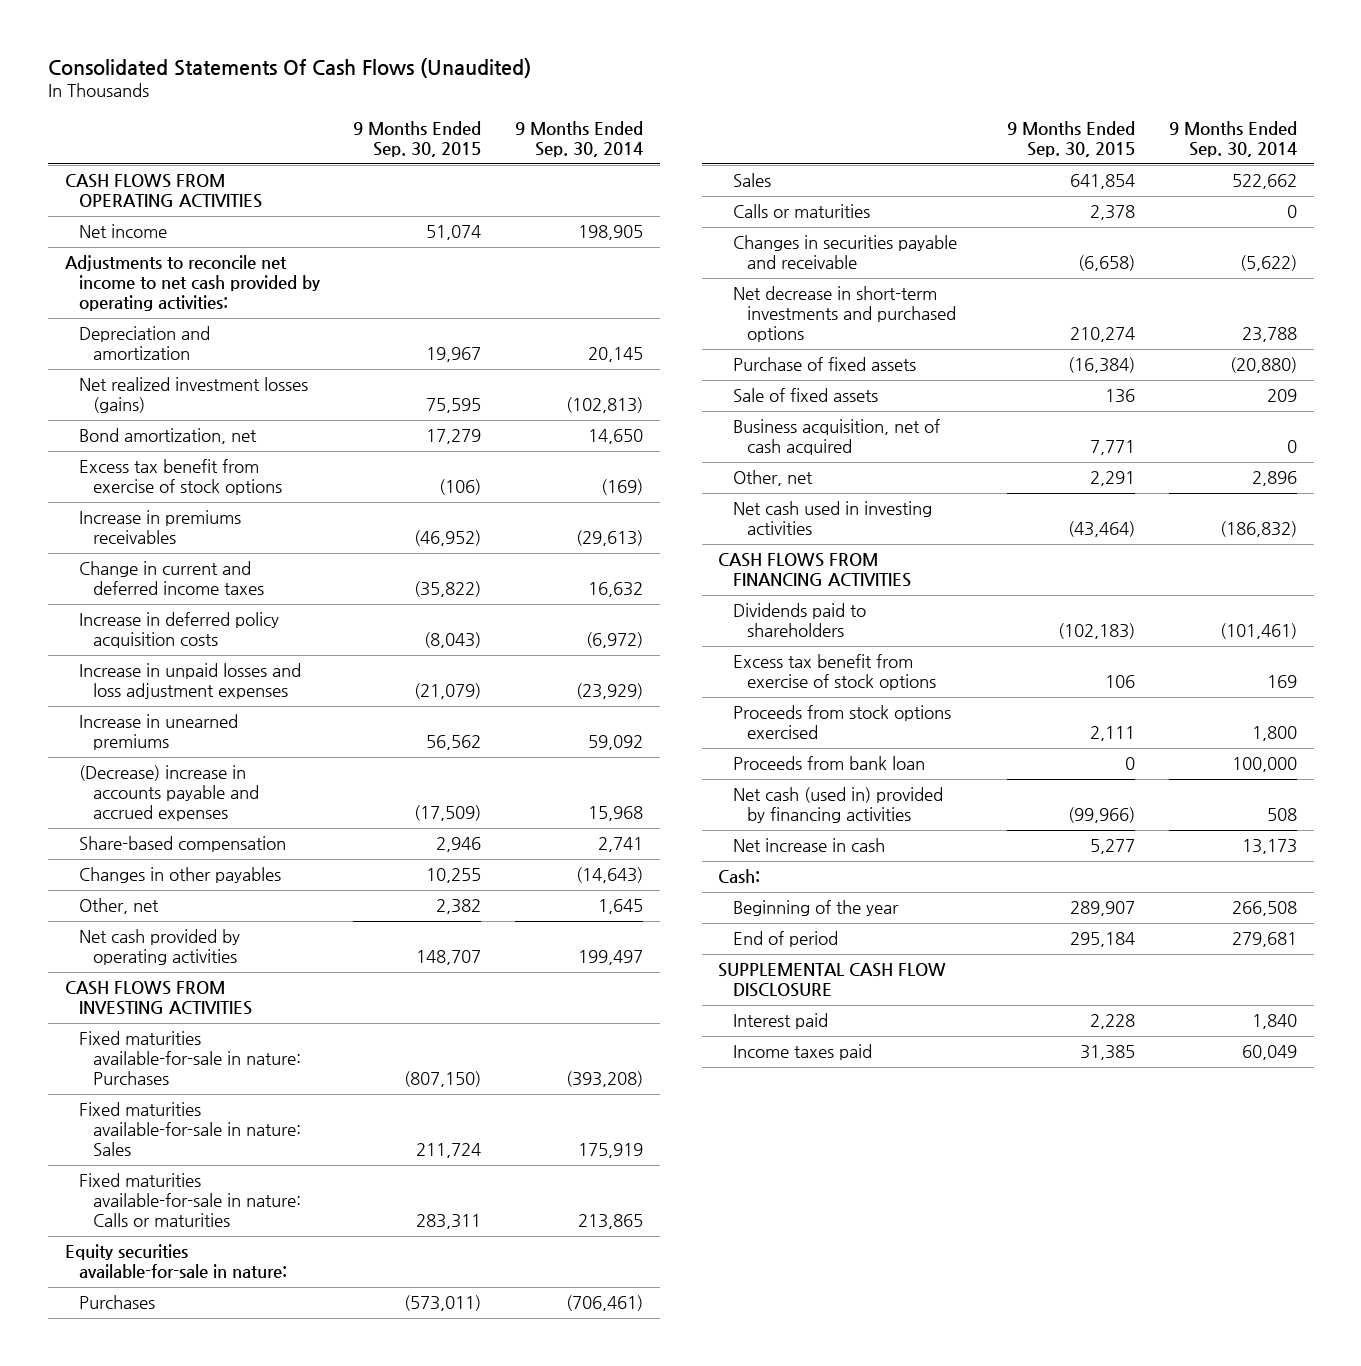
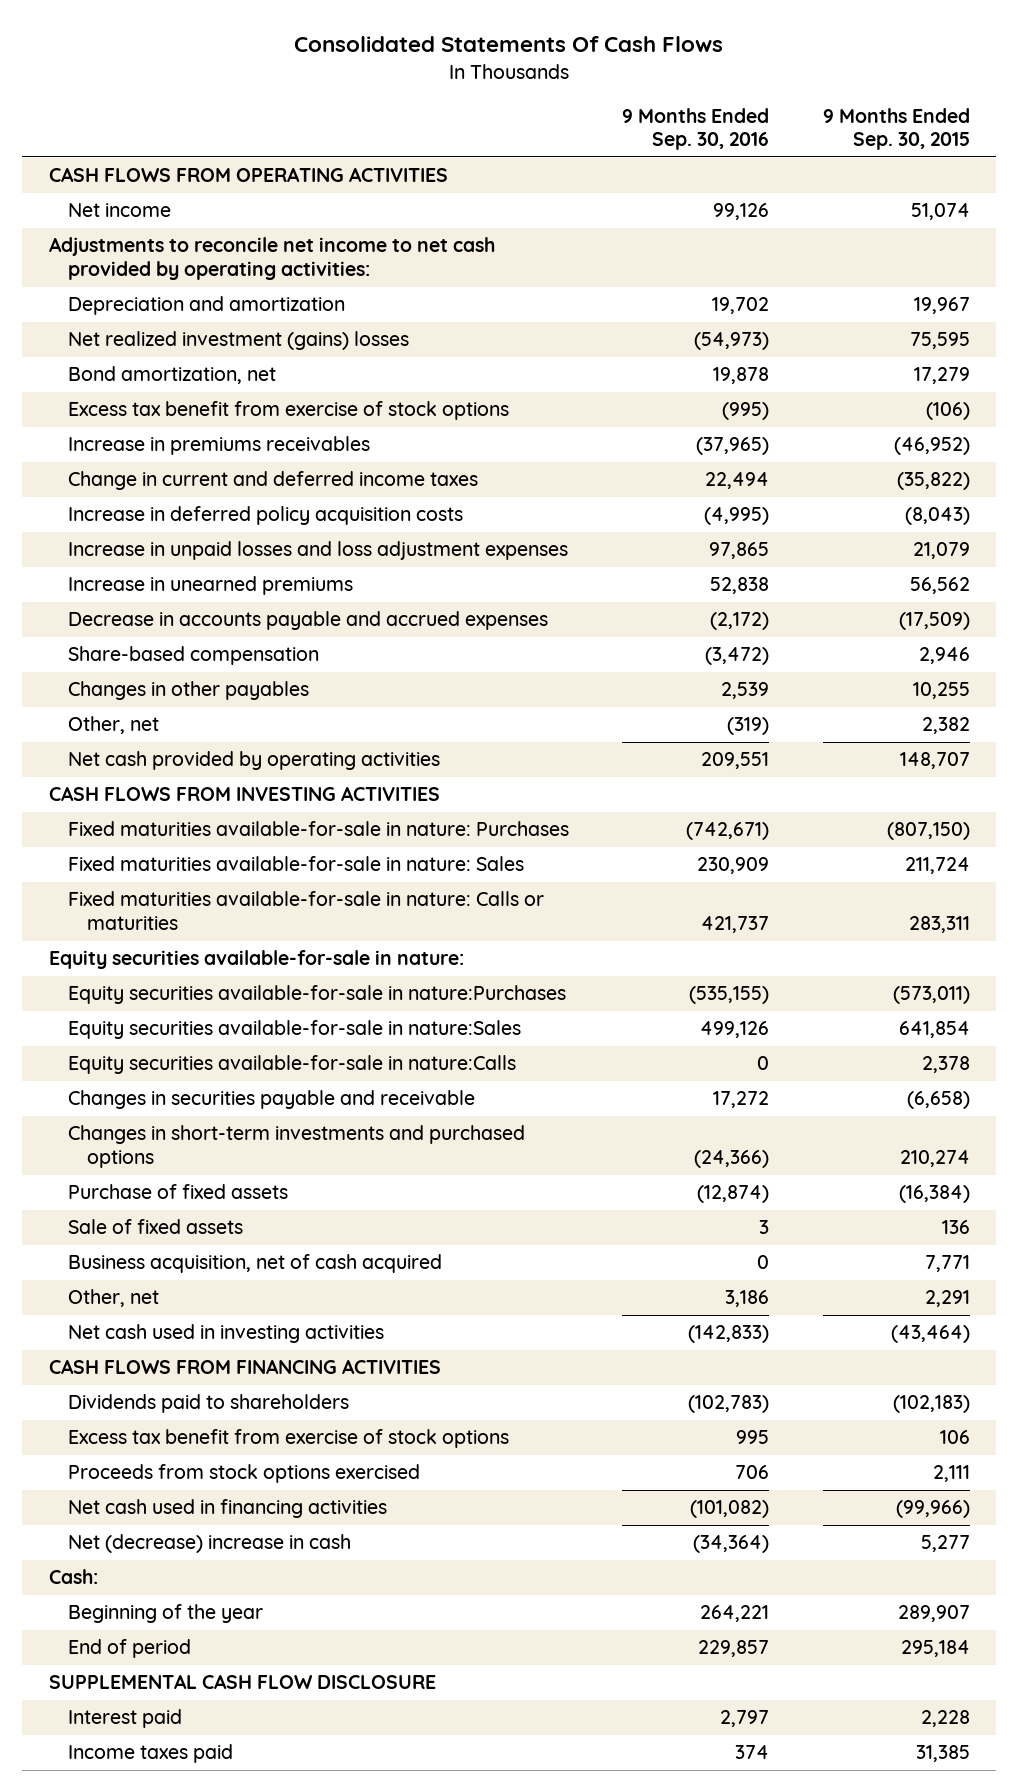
- Consolidated Statements Of Cash Flows (Unaudited)
+ Consolidated Statements Of Cash Flows
- | 9 Months Ended Sep. 30, 2015 | 9 Months Ended Sep. 30, 2014
+ | 9 Months Ended Sep. 30, 2016 | 9 Months Ended Sep. 30, 2015
- Net realized investment losses (gains) | 75,595 | (102,813)
+ Net realized investment (gains) losses | (54,973) | 75,595
- Increase in unpaid losses and loss adjustment expenses | (21,079) | (23,929)
+ Increase in unpaid losses and loss adjustment expenses | 97,865 | 21,079
- (Decrease) increase in accounts payable and accrued expenses | (17,509) | 15,968
+ Decrease in accounts payable and accrued expenses | (2,172) | (17,509)
- Purchases | (573,011) | (706,461)
- Sales | 641,854 | 522,662
- Calls or maturities | 2,378 | 0
+ Equity securities available-for-sale in nature:Purchases | (535,155) | (573,011)
+ Equity securities available-for-sale in nature:Sales | 499,126 | 641,854
+ Equity securities available-for-sale in nature:Calls | 0 | 2,378
- Net decrease in short-term investments and purchased options | 210,274 | 23,788
+ Changes in short-term investments and purchased options | (24,366) | 210,274
- Proceeds from bank loan | 0 | 100,000
- Net cash (used in) provided by financing activities | (99,966) | 508
- Net increase in cash | 5,277 | 13,173
+ Net cash used in financing activities | (101,082) | (99,966)
+ Net (decrease) increase in cash | (34,364) | 5,277

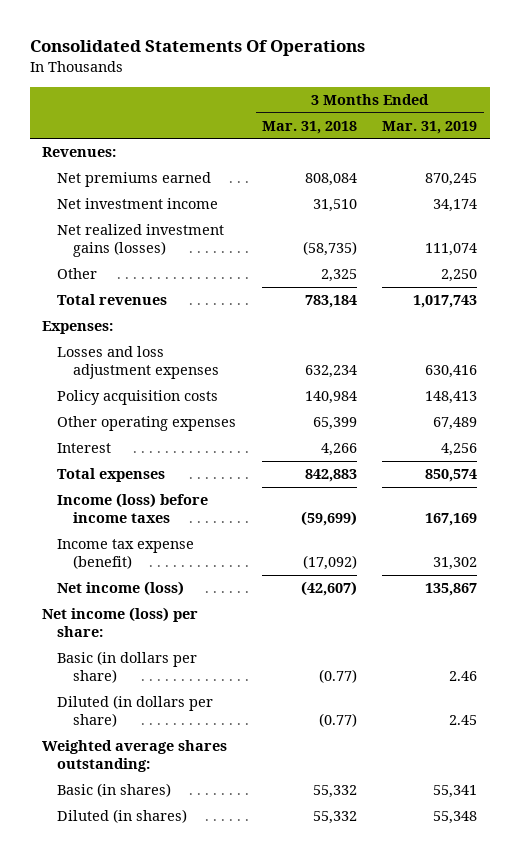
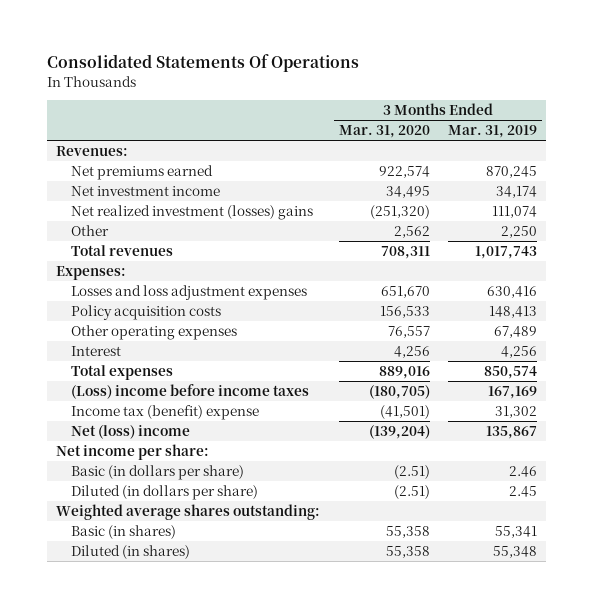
- | 3 Months Ended Mar. 31, 2018 | 3 Months Ended Mar. 31, 2019
+ | 3 Months Ended Mar. 31, 2020 | 3 Months Ended Mar. 31, 2019
- Net realized investment gains (losses) | (58,735) | 111,074
+ Net realized investment (losses) gains | (251,320) | 111,074
- Income (loss) before income taxes | (59,699) | 167,169
- Income tax expense (benefit) | (17,092) | 31,302
- Net income (loss) | (42,607) | 135,867
- Net income (loss) per share:
+ (Loss) income before income taxes | (180,705) | 167,169
+ Income tax (benefit) expense | (41,501) | 31,302
+ Net (loss) income | (139,204) | 135,867
+ Net income per share:

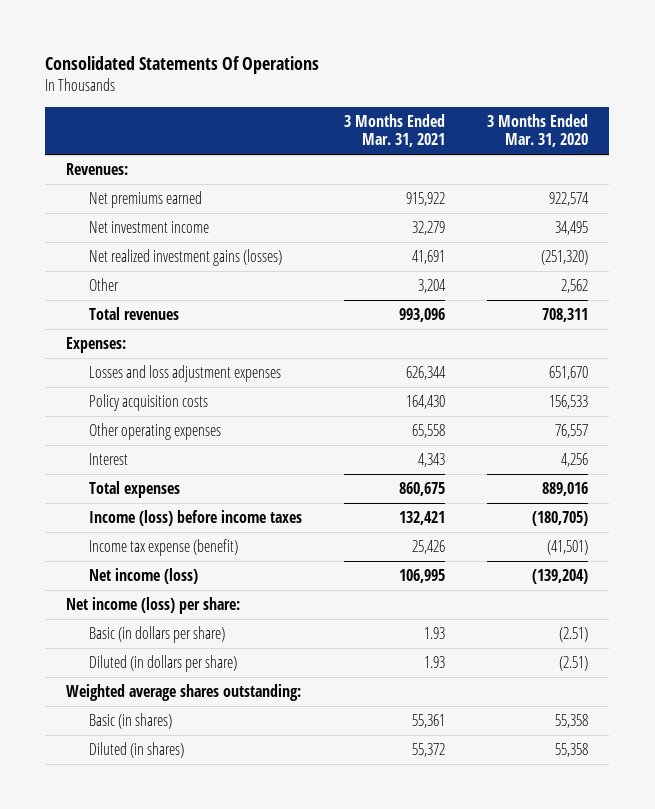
- | 3 Months Ended Mar. 31, 2020 | 3 Months Ended Mar. 31, 2019
+ | 3 Months Ended Mar. 31, 2021 | 3 Months Ended Mar. 31, 2020
- Net realized investment (losses) gains | (251,320) | 111,074
+ Net realized investment gains (losses) | 41,691 | (251,320)
- (Loss) income before income taxes | (180,705) | 167,169
- Income tax (benefit) expense | (41,501) | 31,302
- Net (loss) income | (139,204) | 135,867
- Net income per share:
+ Income (loss) before income taxes | 132,421 | (180,705)
+ Income tax expense (benefit) | 25,426 | (41,501)
+ Net income (loss) | 106,995 | (139,204)
+ Net income (loss) per share:

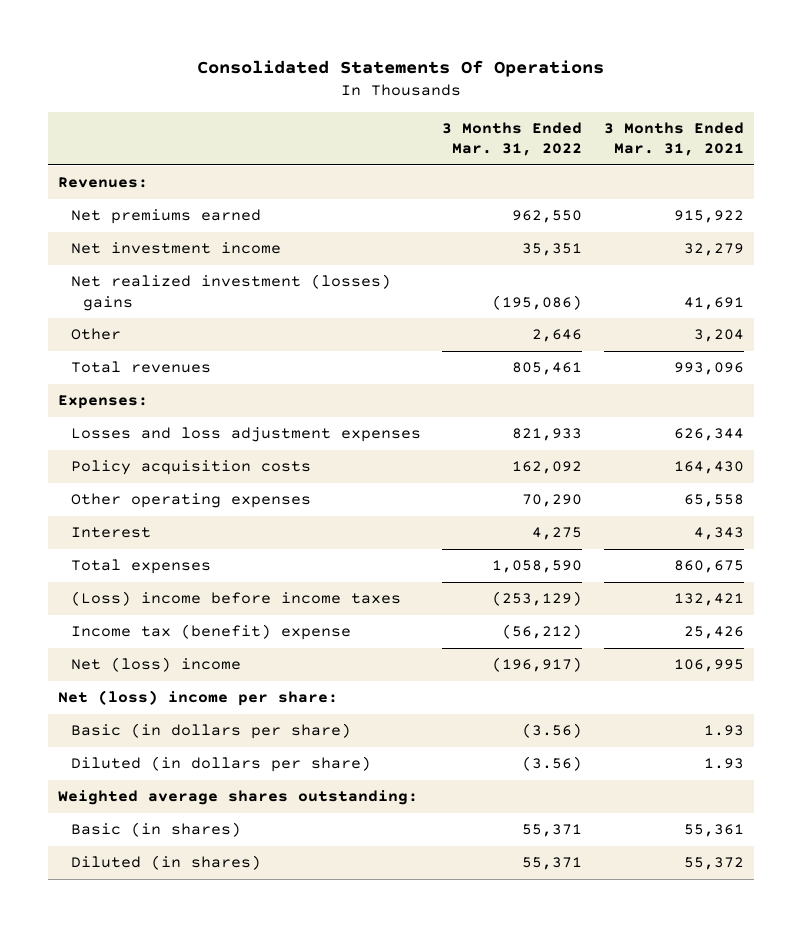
- | 3 Months Ended Mar. 31, 2021 | 3 Months Ended Mar. 31, 2020
+ | 3 Months Ended Mar. 31, 2022 | 3 Months Ended Mar. 31, 2021
- Net realized investment gains (losses) | 41,691 | (251,320)
+ Net realized investment (losses) gains | (195,086) | 41,691
- Income (loss) before income taxes | 132,421 | (180,705)
- Income tax expense (benefit) | 25,426 | (41,501)
- Net income (loss) | 106,995 | (139,204)
- Net income (loss) per share:
+ (Loss) income before income taxes | (253,129) | 132,421
+ Income tax (benefit) expense | (56,212) | 25,426
+ Net (loss) income | (196,917) | 106,995
+ Net (loss) income per share:

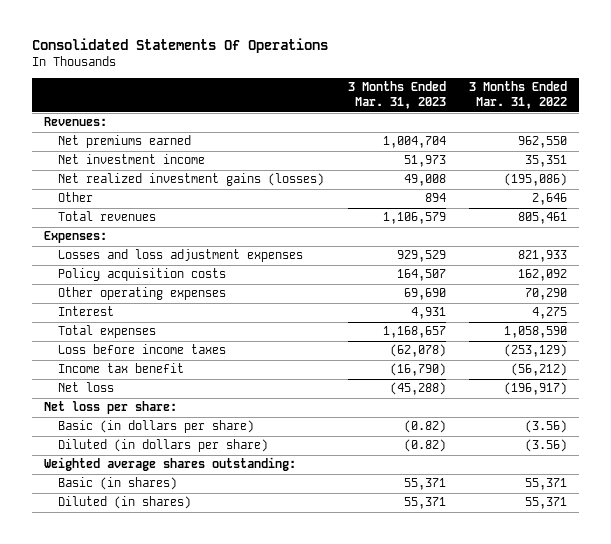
- | 3 Months Ended Mar. 31, 2022 | 3 Months Ended Mar. 31, 2021
+ | 3 Months Ended Mar. 31, 2023 | 3 Months Ended Mar. 31, 2022
- Net realized investment (losses) gains | (195,086) | 41,691
+ Net realized investment gains (losses) | 49,008 | (195,086)
- (Loss) income before income taxes | (253,129) | 132,421
- Income tax (benefit) expense | (56,212) | 25,426
- Net (loss) income | (196,917) | 106,995
- Net (loss) income per share:
+ Loss before income taxes | (62,078) | (253,129)
+ Income tax benefit | (16,790) | (56,212)
+ Net loss | (45,288) | (196,917)
+ Net loss per share:

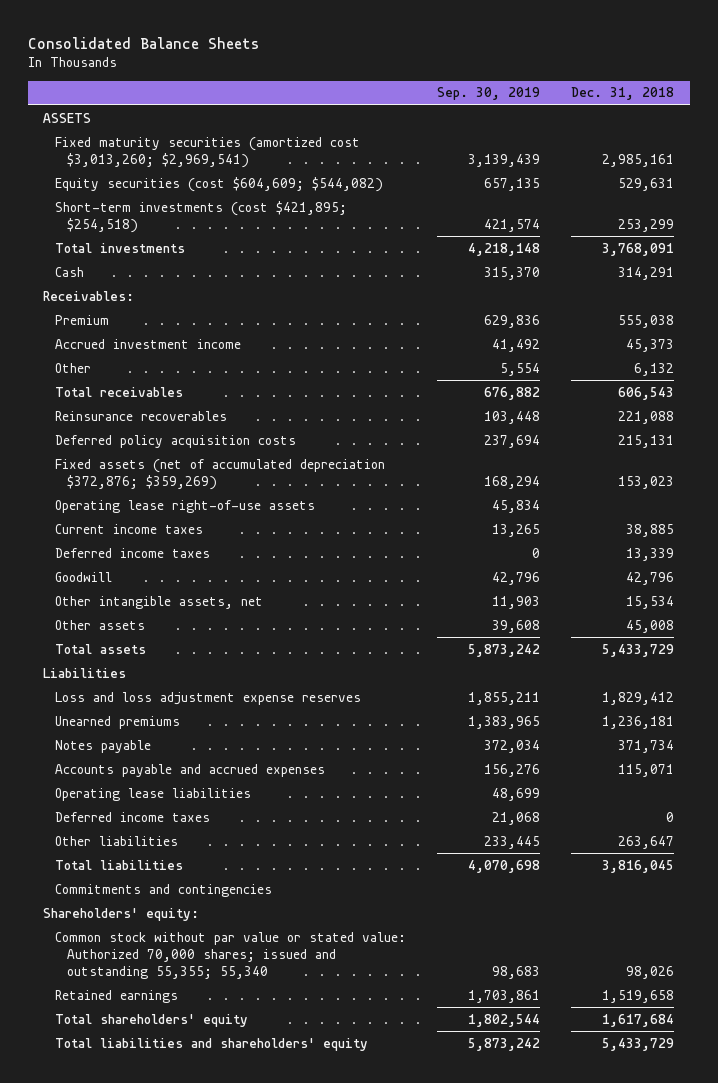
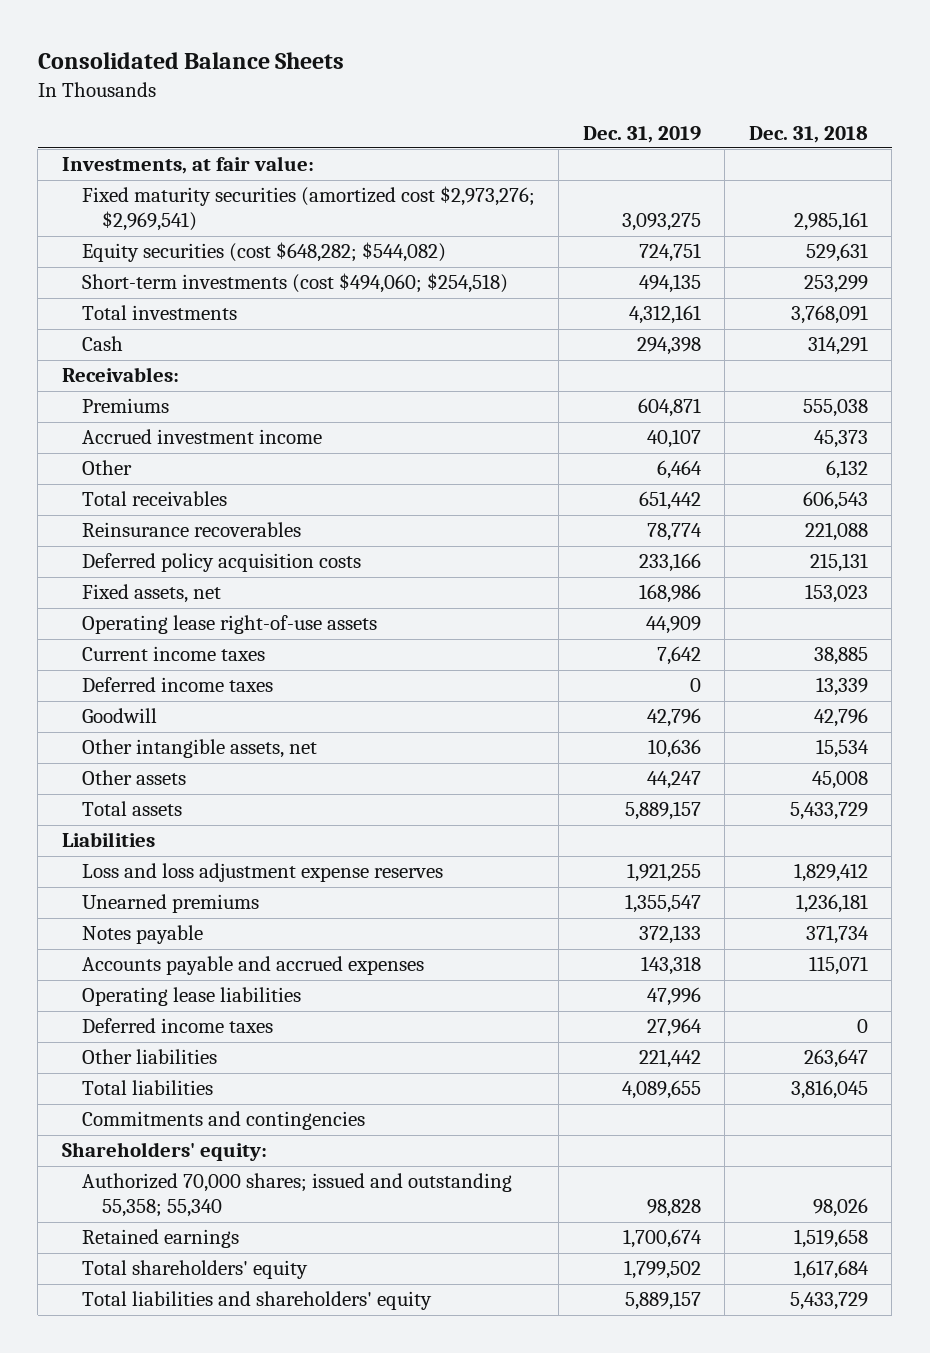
- | Sep. 30, 2019 | Dec. 31, 2018
+ | Dec. 31, 2019 | Dec. 31, 2018
- ASSETS
- Fixed maturity securities (amortized cost $3,013,260; $2,969,541) | 3,139,439 | 2,985,161
- Equity securities (cost $604,609; $544,082) | 657,135 | 529,631
- Short-term investments (cost $421,895; $254,518) | 421,574 | 253,299
+ Investments, at fair value:
+ Fixed maturity securities (amortized cost $2,973,276; $2,969,541) | 3,093,275 | 2,985,161
+ Equity securities (cost $648,282; $544,082) | 724,751 | 529,631
+ Short-term investments (cost $494,060; $254,518) | 494,135 | 253,299
- Premium | 629,836 | 555,038
+ Premiums | 604,871 | 555,038
- Fixed assets (net of accumulated depreciation $372,876; $359,269) | 168,294 | 153,023
+ Fixed assets, net | 168,986 | 153,023
- Common stock without par value or stated value: Authorized 70,000 shares; issued and outstanding 55,355; 55,340 | 98,683 | 98,026
+ Authorized 70,000 shares; issued and outstanding 55,358; 55,340 | 98,828 | 98,026

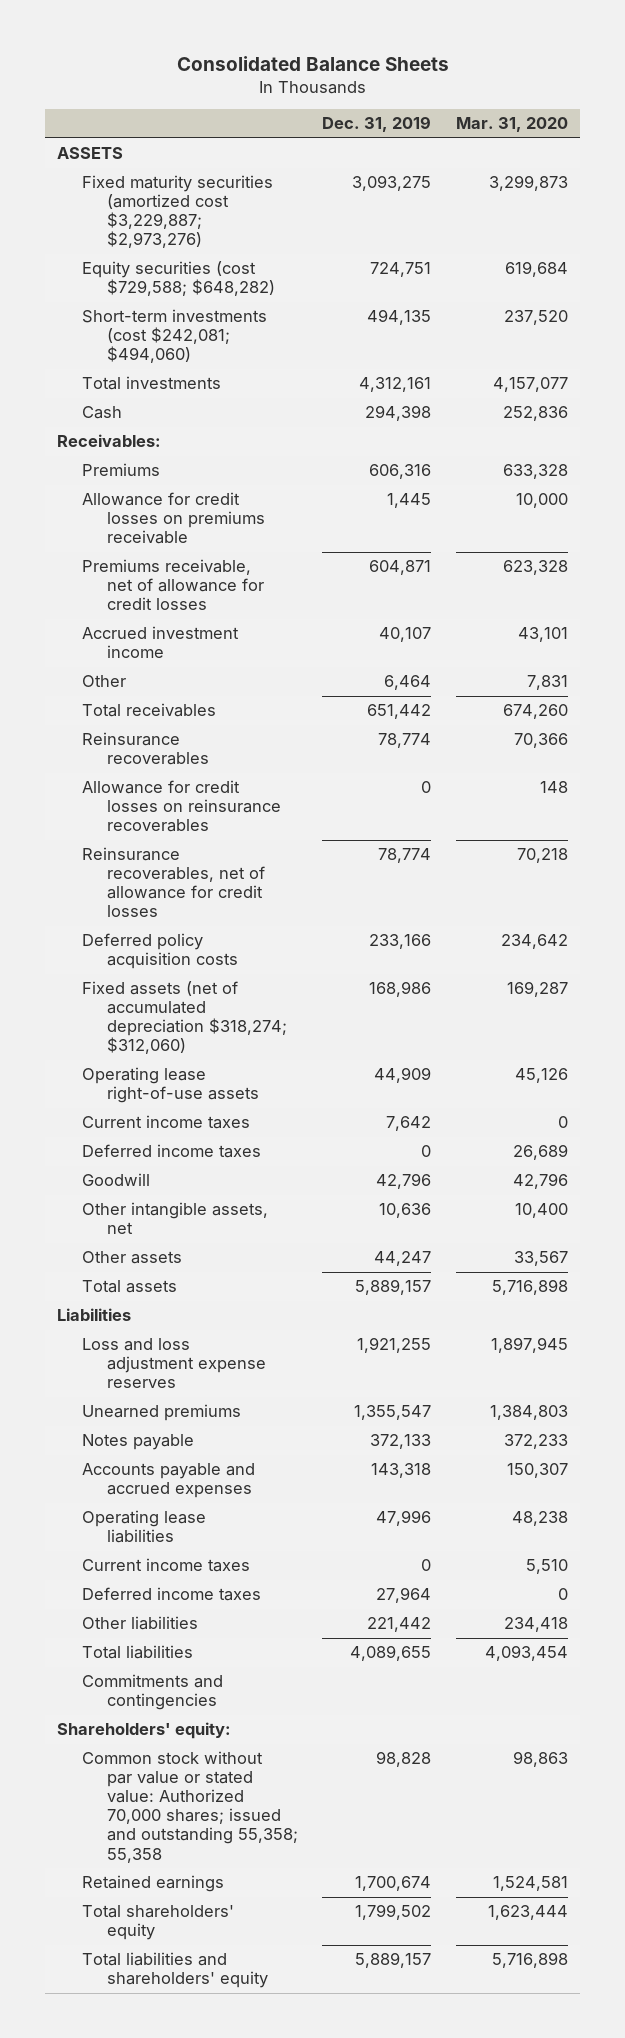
- | Dec. 31, 2019 | Dec. 31, 2018
+ | Dec. 31, 2019 | Mar. 31, 2020
- Investments, at fair value:
- Fixed maturity securities (amortized cost $2,973,276; $2,969,541) | 3,093,275 | 2,985,161
- Equity securities (cost $648,282; $544,082) | 724,751 | 529,631
- Short-term investments (cost $494,060; $254,518) | 494,135 | 253,299
+ ASSETS
+ Fixed maturity securities (amortized cost $3,229,887; $2,973,276) | 3,093,275 | 3,299,873
+ Equity securities (cost $729,588; $648,282) | 724,751 | 619,684
+ Short-term investments (cost $242,081; $494,060) | 494,135 | 237,520
- Premiums | 604,871 | 555,038
+ Premiums | 606,316 | 633,328
+ Allowance for credit losses on premiums receivable | 1,445 | 10,000
+ Premiums receivable, net of allowance for credit losses | 604,871 | 623,328
+ Allowance for credit losses on reinsurance recoverables | 0 | 148
+ Reinsurance recoverables, net of allowance for credit losses | 78,774 | 70,218
- Fixed assets, net | 168,986 | 153,023
+ Fixed assets (net of accumulated depreciation $318,274; $312,060) | 168,986 | 169,287
+ Current income taxes | 0 | 5,510
- Authorized 70,000 shares; issued and outstanding 55,358; 55,340 | 98,828 | 98,026
+ Common stock without par value or stated value: Authorized 70,000 shares; issued and outstanding 55,358; 55,358 | 98,828 | 98,863

